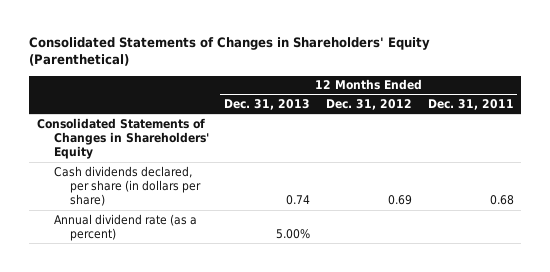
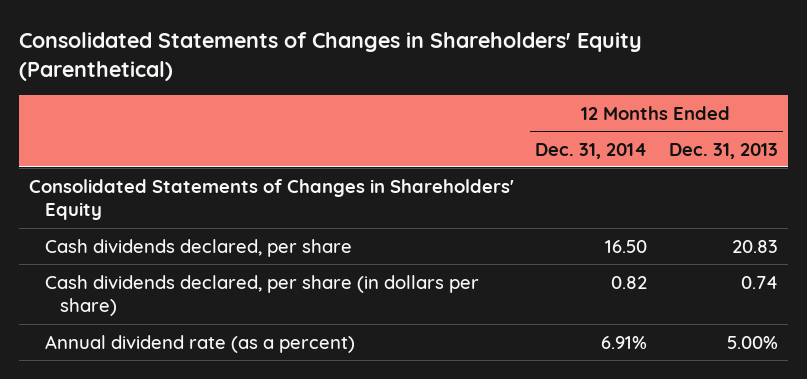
- | 12 Months Ended Dec. 31, 2013 | 12 Months Ended Dec. 31, 2012 | 12 Months Ended Dec. 31, 2011
+ | 12 Months Ended Dec. 31, 2014 | 12 Months Ended Dec. 31, 2013
+ Cash dividends declared, per share | 16.50 | 20.83

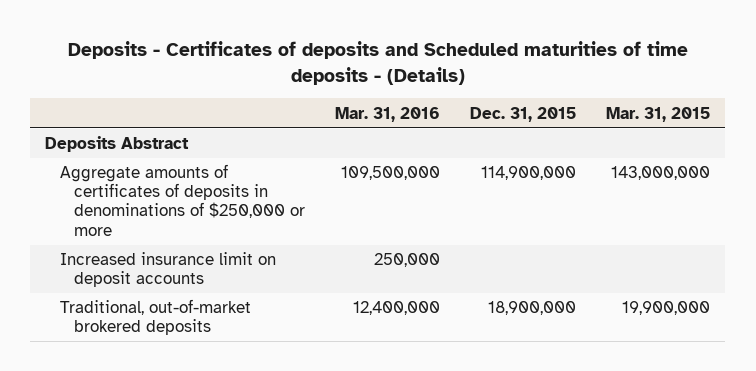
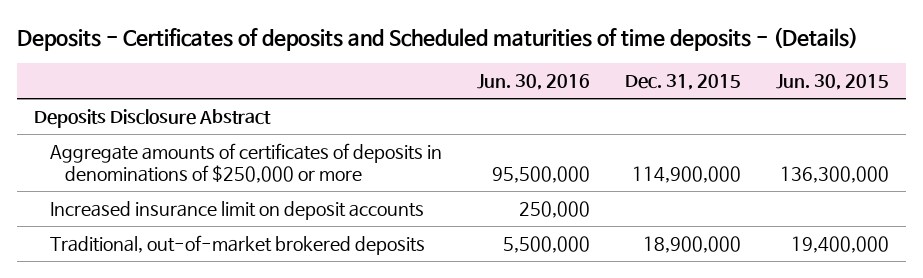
- | Mar. 31, 2016 | Dec. 31, 2015 | Mar. 31, 2015
+ | Jun. 30, 2016 | Dec. 31, 2015 | Jun. 30, 2015
- Deposits Abstract
+ Deposits Disclosure Abstract

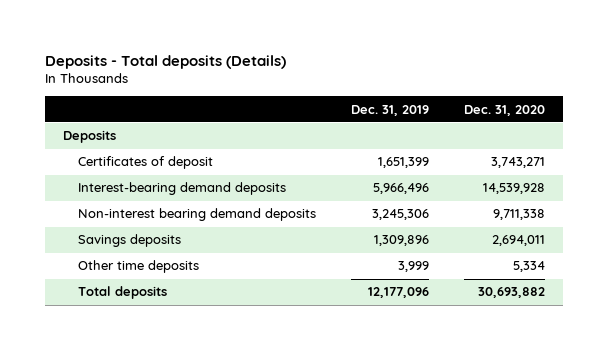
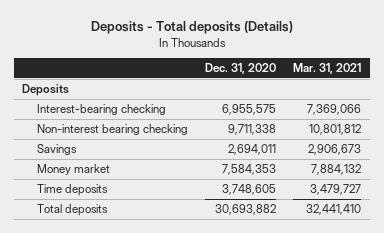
- | Dec. 31, 2019 | Dec. 31, 2020
+ | Dec. 31, 2020 | Mar. 31, 2021
- Certificates of deposit | 1,651,399 | 3,743,271
- Interest-bearing demand deposits | 5,966,496 | 14,539,928
- Non-interest bearing demand deposits | 3,245,306 | 9,711,338
- Savings deposits | 1,309,896 | 2,694,011
- Other time deposits | 3,999 | 5,334
+ Interest-bearing checking | 6,955,575 | 7,369,066
+ Non-interest bearing checking | 9,711,338 | 10,801,812
+ Savings | 2,694,011 | 2,906,673
+ Money market | 7,584,353 | 7,884,132
+ Time deposits | 3,748,605 | 3,479,727

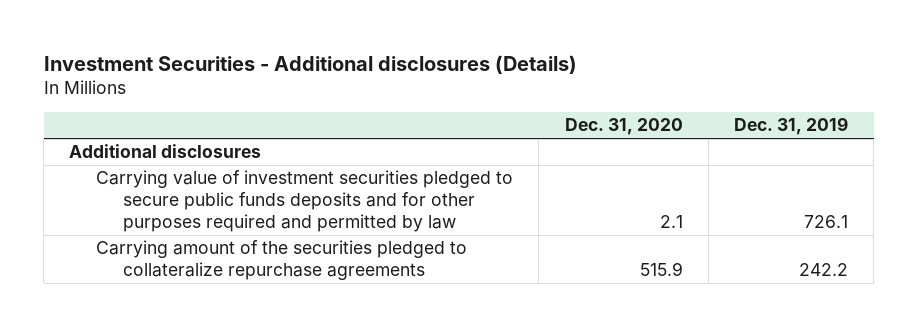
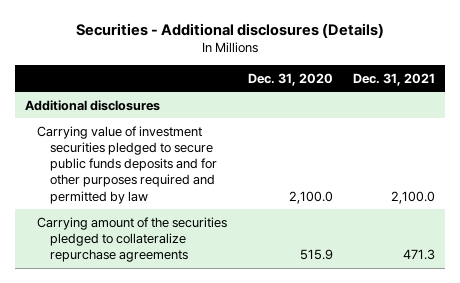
- Investment Securities - Additional disclosures (Details)
+ Securities - Additional disclosures (Details)
- | Dec. 31, 2020 | Dec. 31, 2019
+ | Dec. 31, 2020 | Dec. 31, 2021
- Carrying value of investment securities pledged to secure public funds deposits and for other purposes required and permitted by law | 2.1 | 726.1
+ Carrying value of investment securities pledged to secure public funds deposits and for other purposes required and permitted by law | 2,100.0 | 2,100.0

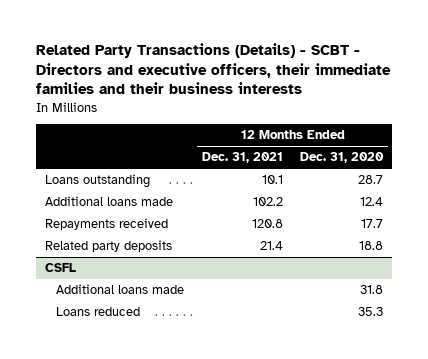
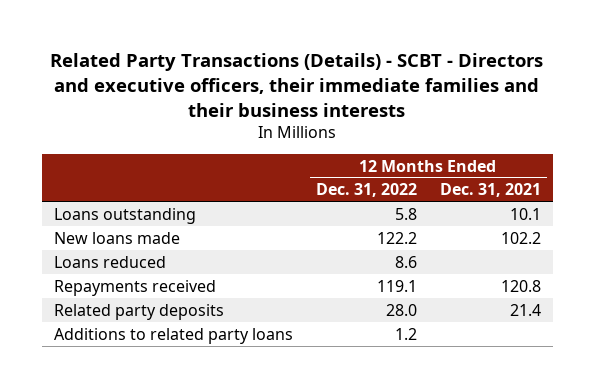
- | 12 Months Ended Dec. 31, 2021 | 12 Months Ended Dec. 31, 2020
+ | 12 Months Ended Dec. 31, 2022 | 12 Months Ended Dec. 31, 2021
- Additional loans made | 102.2 | 12.4
+ New loans made | 122.2 | 102.2
+ Loans reduced | 8.6 |
- CSFL
- Additional loans made | | 31.8
- Loans reduced | | 35.3
+ Additions to related party loans | 1.2 |

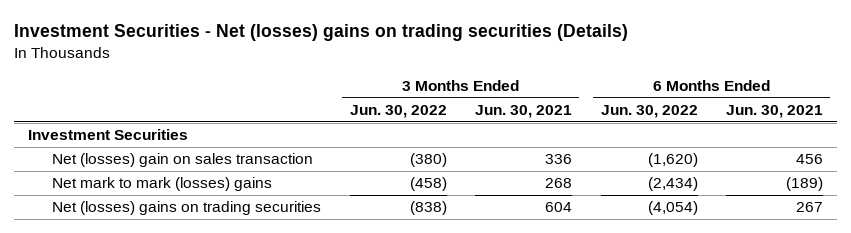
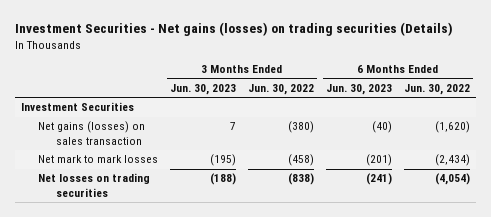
- Investment Securities - Net (losses) gains on trading securities (Details)
+ Investment Securities - Net gains (losses) on trading securities (Details)
- | 3 Months Ended Jun. 30, 2022 | 3 Months Ended Jun. 30, 2021 | 6 Months Ended Jun. 30, 2022 | 6 Months Ended Jun. 30, 2021
+ | 3 Months Ended Jun. 30, 2023 | 3 Months Ended Jun. 30, 2022 | 6 Months Ended Jun. 30, 2023 | 6 Months Ended Jun. 30, 2022
- Net (losses) gain on sales transaction | (380) | 336 | (1,620) | 456
- Net mark to mark (losses) gains | (458) | 268 | (2,434) | (189)
- Net (losses) gains on trading securities | (838) | 604 | (4,054) | 267
+ Net gains (losses) on sales transaction | 7 | (380) | (40) | (1,620)
+ Net mark to mark losses | (195) | (458) | (201) | (2,434)
+ Net losses on trading securities | (188) | (838) | (241) | (4,054)

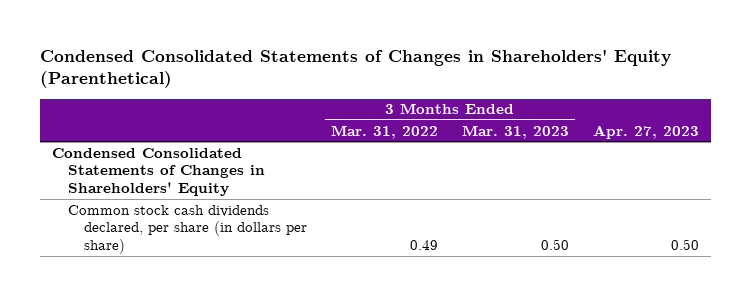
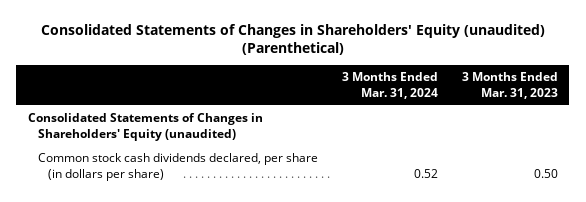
- Condensed Consolidated Statements of Changes in Shareholders' Equity (Parenthetical)
+ Consolidated Statements of Changes in Shareholders' Equity (unaudited) (Parenthetical)
- | 3 Months Ended Mar. 31, 2022 | 3 Months Ended Mar. 31, 2023 | Apr. 27, 2023
+ | 3 Months Ended Mar. 31, 2024 | 3 Months Ended Mar. 31, 2023
- Condensed Consolidated Statements of Changes in Shareholders' Equity
+ Consolidated Statements of Changes in Shareholders' Equity (unaudited)

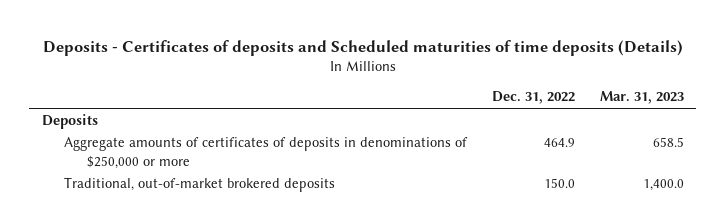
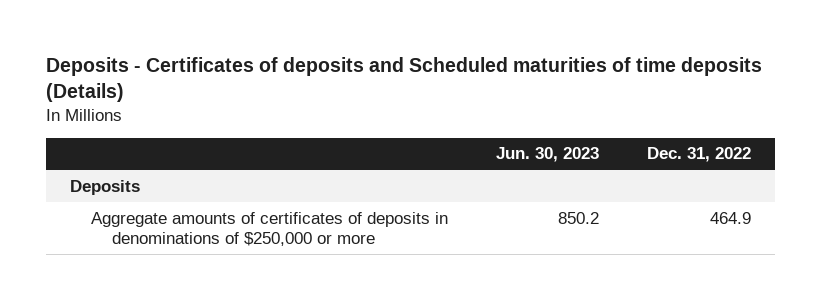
- | Dec. 31, 2022 | Mar. 31, 2023
+ | Jun. 30, 2023 | Dec. 31, 2022
- Traditional, out-of-market brokered deposits | 150.0 | 1,400.0

